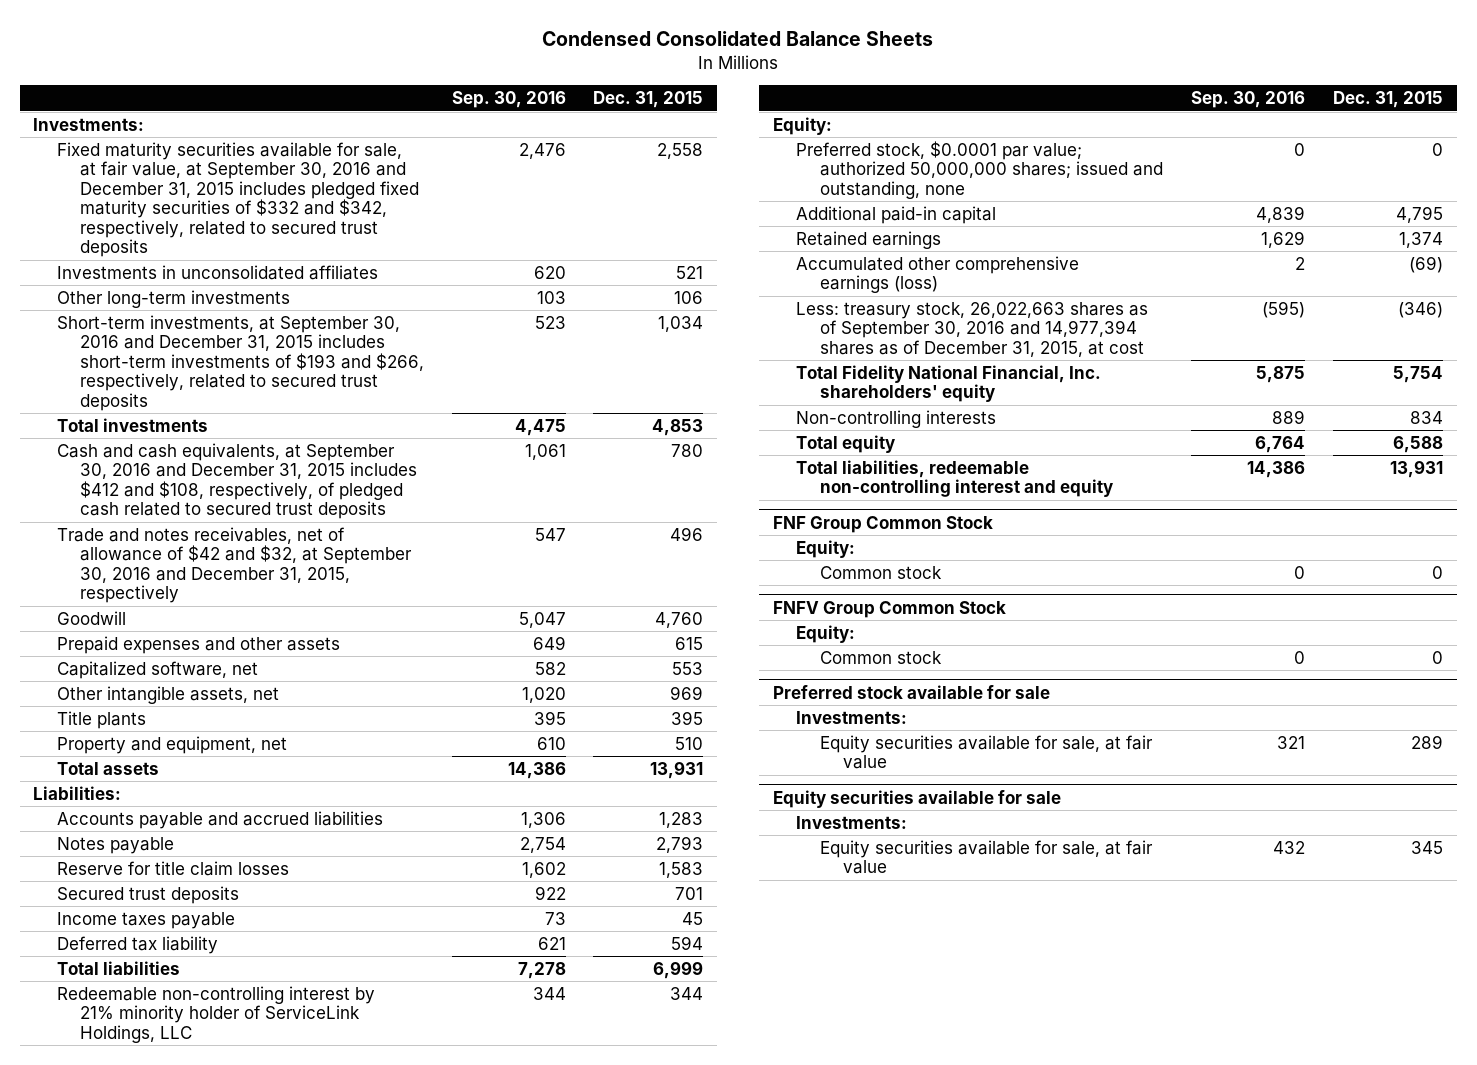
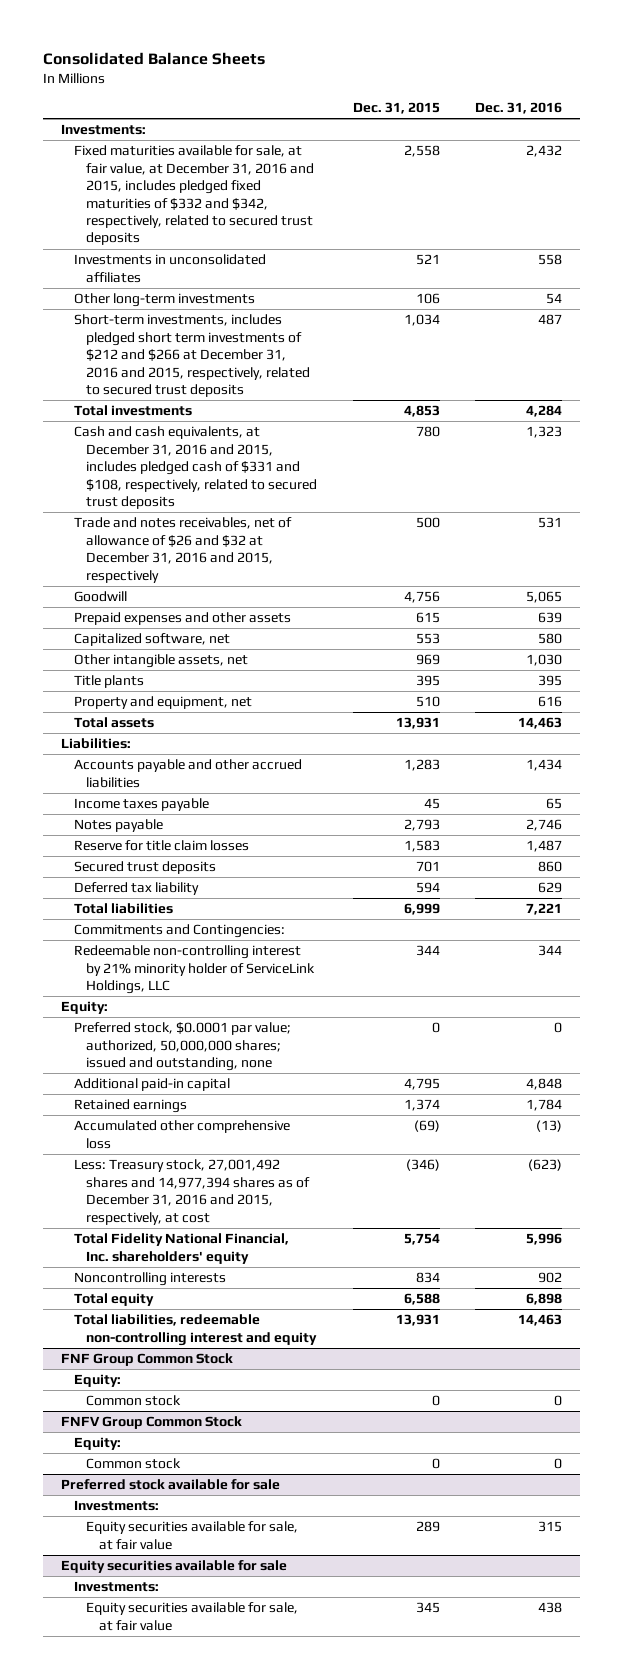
- Condensed Consolidated Balance Sheets
+ Consolidated Balance Sheets
- | Sep. 30, 2016 | Dec. 31, 2015
+ | Dec. 31, 2015 | Dec. 31, 2016
- Fixed maturity securities available for sale, at fair value, at September 30, 2016 and December 31, 2015 includes pledged fixed maturity securities of $332 and $342, respectively, related to secured trust deposits | 2,476 | 2,558
+ Fixed maturities available for sale, at fair value, at December 31, 2016 and 2015, includes pledged fixed maturities of $332 and $342, respectively, related to secured trust deposits | 2,558 | 2,432
- Short-term investments, at September 30, 2016 and December 31, 2015 includes short-term investments of $193 and $266, respectively, related to secured trust deposits | 523 | 1,034
+ Short-term investments, includes pledged short term investments of $212 and $266 at December 31, 2016 and 2015, respectively, related to secured trust deposits | 1,034 | 487
- Cash and cash equivalents, at September 30, 2016 and December 31, 2015 includes $412 and $108, respectively, of pledged cash related to secured trust deposits | 1,061 | 780
- Trade and notes receivables, net of allowance of $42 and $32, at September 30, 2016 and December 31, 2015, respectively | 547 | 496
- Goodwill | 5,047 | 4,760
+ Cash and cash equivalents, at December 31, 2016 and 2015, includes pledged cash of $331 and $108, respectively, related to secured trust deposits | 780 | 1,323
+ Trade and notes receivables, net of allowance of $26 and $32 at December 31, 2016 and 2015, respectively | 500 | 531
+ Goodwill | 4,756 | 5,065
- Accounts payable and accrued liabilities | 1,306 | 1,283
+ Accounts payable and other accrued liabilities | 1,283 | 1,434
moved up: Income taxes payable | 45 | 65
+ Commitments and Contingencies:
- Preferred stock, $0.0001 par value; authorized 50,000,000 shares; issued and outstanding, none | 0 | 0
+ Preferred stock, $0.0001 par value; authorized, 50,000,000 shares; issued and outstanding, none | 0 | 0
- Accumulated other comprehensive earnings (loss) | 2 | (69)
- Less: treasury stock, 26,022,663 shares as of September 30, 2016 and 14,977,394 shares as of December 31, 2015, at cost | (595) | (346)
+ Accumulated other comprehensive loss | (69) | (13)
+ Less: Treasury stock, 27,001,492 shares and 14,977,394 shares as of December 31, 2016 and 2015, respectively, at cost | (346) | (623)
- Non-controlling interests | 889 | 834
+ Noncontrolling interests | 834 | 902

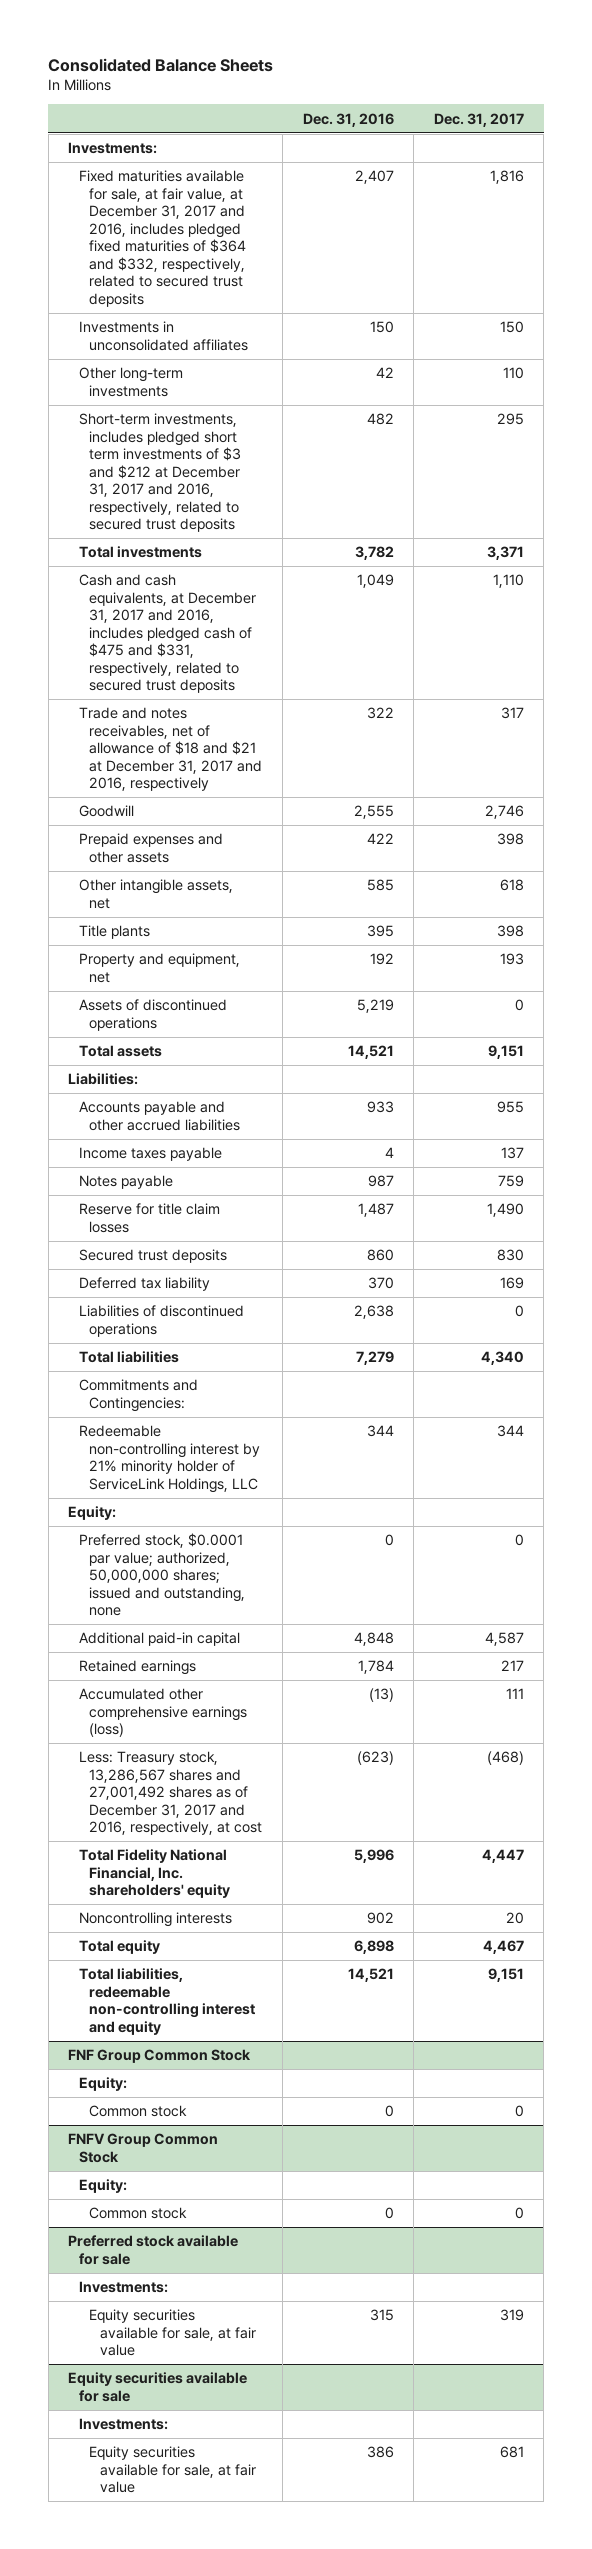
- | Dec. 31, 2015 | Dec. 31, 2016
+ | Dec. 31, 2016 | Dec. 31, 2017
- Fixed maturities available for sale, at fair value, at December 31, 2016 and 2015, includes pledged fixed maturities of $332 and $342, respectively, related to secured trust deposits | 2,558 | 2,432
- Investments in unconsolidated affiliates | 521 | 558
- Other long-term investments | 106 | 54
- Short-term investments, includes pledged short term investments of $212 and $266 at December 31, 2016 and 2015, respectively, related to secured trust deposits | 1,034 | 487
- Total investments | 4,853 | 4,284
- Cash and cash equivalents, at December 31, 2016 and 2015, includes pledged cash of $331 and $108, respectively, related to secured trust deposits | 780 | 1,323
- Trade and notes receivables, net of allowance of $26 and $32 at December 31, 2016 and 2015, respectively | 500 | 531
- Goodwill | 4,756 | 5,065
- Prepaid expenses and other assets | 615 | 639
- Capitalized software, net | 553 | 580
- Other intangible assets, net | 969 | 1,030
+ Fixed maturities available for sale, at fair value, at December 31, 2017 and 2016, includes pledged fixed maturities of $364 and $332, respectively, related to secured trust deposits | 2,407 | 1,816
+ Investments in unconsolidated affiliates | 150 | 150
+ Other long-term investments | 42 | 110
+ Short-term investments, includes pledged short term investments of $3 and $212 at December 31, 2017 and 2016, respectively, related to secured trust deposits | 482 | 295
+ Total investments | 3,782 | 3,371
+ Cash and cash equivalents, at December 31, 2017 and 2016, includes pledged cash of $475 and $331, respectively, related to secured trust deposits | 1,049 | 1,110
+ Trade and notes receivables, net of allowance of $18 and $21 at December 31, 2017 and 2016, respectively | 322 | 317
+ Goodwill | 2,555 | 2,746
+ Prepaid expenses and other assets | 422 | 398
+ Other intangible assets, net | 585 | 618
- Property and equipment, net | 510 | 616
- Total assets | 13,931 | 14,463
+ Property and equipment, net | 192 | 193
+ Assets of discontinued operations | 5,219 | 0
+ Total assets | 14,521 | 9,151
- Accounts payable and other accrued liabilities | 1,283 | 1,434
- Income taxes payable | 45 | 65
- Notes payable | 2,793 | 2,746
+ Accounts payable and other accrued liabilities | 933 | 955
+ Income taxes payable | 4 | 137
+ Notes payable | 987 | 759
- Deferred tax liability | 594 | 629
- Total liabilities | 6,999 | 7,221
+ Deferred tax liability | 370 | 169
+ Liabilities of discontinued operations | 2,638 | 0
+ Total liabilities | 7,279 | 4,340
- Accumulated other comprehensive loss | (69) | (13)
- Less: Treasury stock, 27,001,492 shares and 14,977,394 shares as of December 31, 2016 and 2015, respectively, at cost | (346) | (623)
+ Accumulated other comprehensive earnings (loss) | (13) | 111
+ Less: Treasury stock, 13,286,567 shares and 27,001,492 shares as of December 31, 2017 and 2016, respectively, at cost | (623) | (468)
- Total liabilities, redeemable non-controlling interest and equity | 13,931 | 14,463
+ Total liabilities, redeemable non-controlling interest and equity | 14,521 | 9,151
@ Equity securities available for sale
- Equity securities available for sale, at fair value | 345 | 438
+ Equity securities available for sale, at fair value | 386 | 681

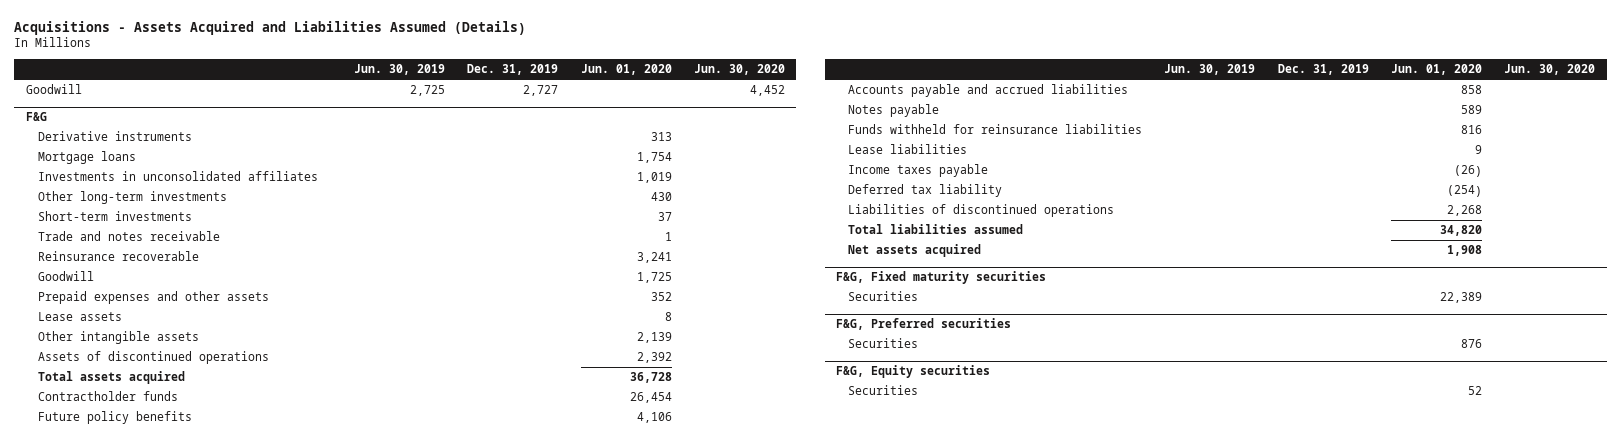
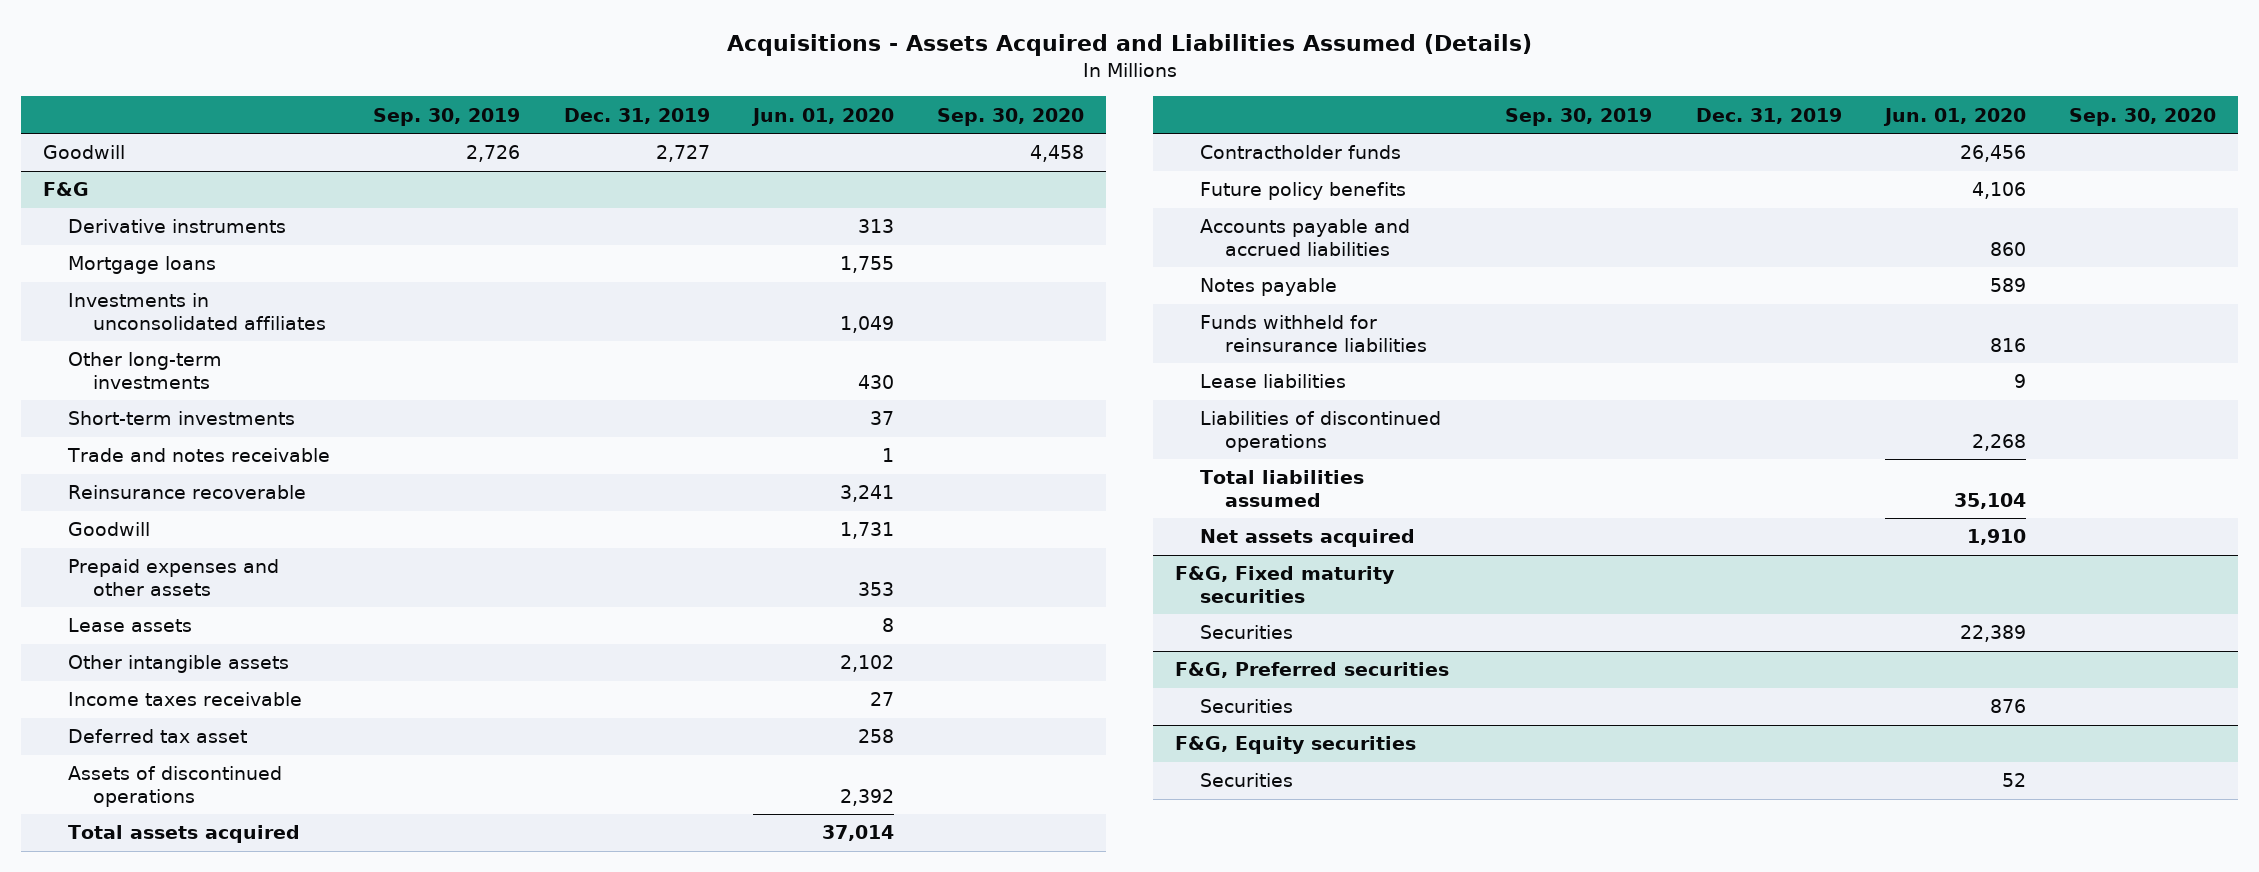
- | Jun. 30, 2019 | Dec. 31, 2019 | Jun. 01, 2020 | Jun. 30, 2020
+ | Sep. 30, 2019 | Dec. 31, 2019 | Jun. 01, 2020 | Sep. 30, 2020
@ F&G
- Mortgage loans | | | 1,754 |
- Investments in unconsolidated affiliates | | | 1,019 |
+ Mortgage loans | | | 1,755 |
+ Investments in unconsolidated affiliates | | | 1,049 |
- Goodwill | | | 1,725 |
- Prepaid expenses and other assets | | | 352 |
+ Goodwill | | | 1,731 |
+ Prepaid expenses and other assets | | | 353 |
- Other intangible assets | | | 2,139 |
+ Other intangible assets | | | 2,102 |
+ Income taxes receivable | | | 27 |
+ Deferred tax asset | | | 258 |
- Total assets acquired | | | 36,728 |
- Contractholder funds | | | 26,454 |
+ Total assets acquired | | | 37,014 |
+ Contractholder funds | | | 26,456 |
- Accounts payable and accrued liabilities | | | 858 |
+ Accounts payable and accrued liabilities | | | 860 |
- Income taxes payable | | | (26) |
- Deferred tax liability | | | (254) |
- Total liabilities assumed | | | 34,820 |
- Net assets acquired | | | 1,908 |
+ Total liabilities assumed | | | 35,104 |
+ Net assets acquired | | | 1,910 |

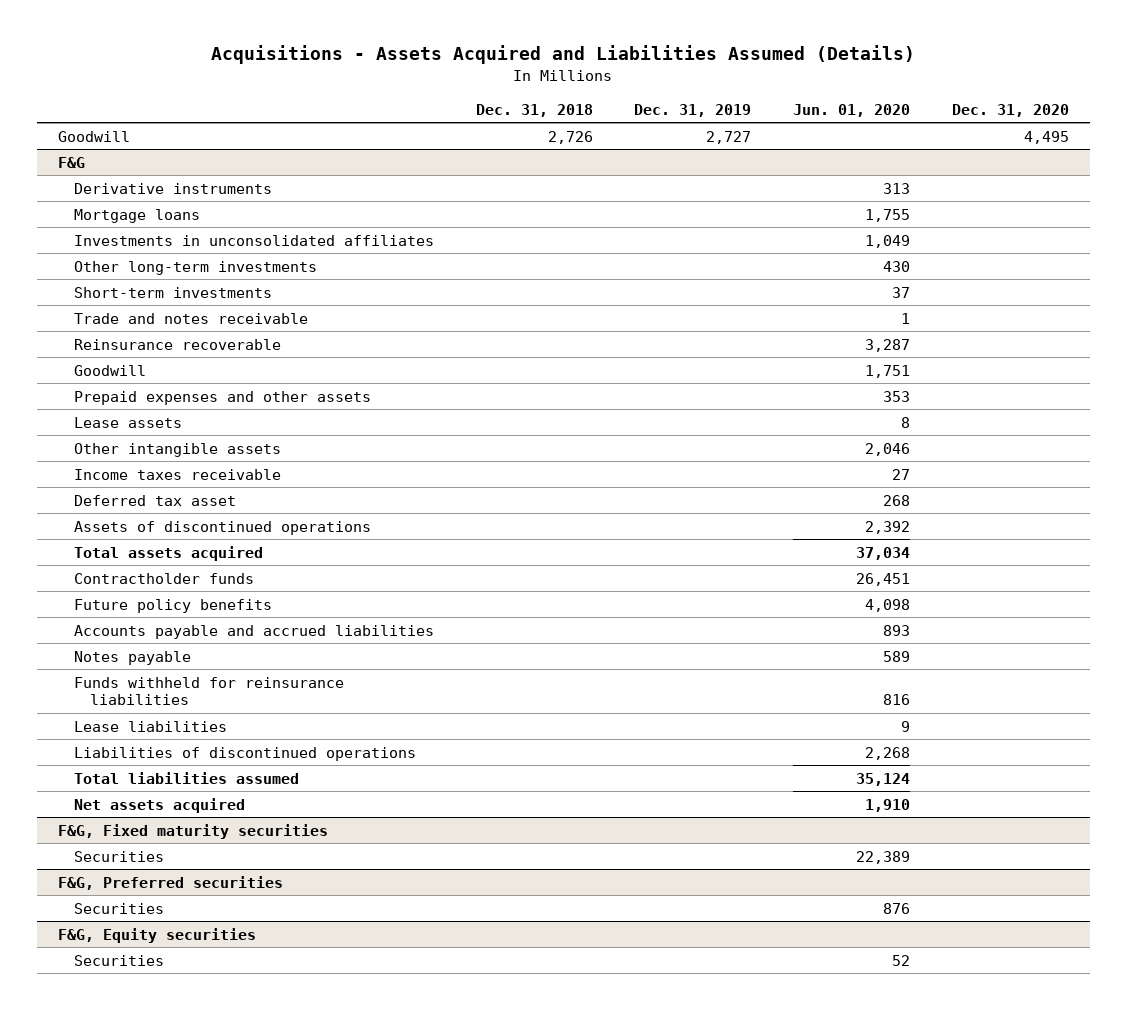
- | Sep. 30, 2019 | Dec. 31, 2019 | Jun. 01, 2020 | Sep. 30, 2020
+ | Dec. 31, 2018 | Dec. 31, 2019 | Jun. 01, 2020 | Dec. 31, 2020
@ F&G
- Reinsurance recoverable | | | 3,241 |
- Goodwill | | | 1,731 |
+ Reinsurance recoverable | | | 3,287 |
+ Goodwill | | | 1,751 |
- Other intangible assets | | | 2,102 |
+ Other intangible assets | | | 2,046 |
- Deferred tax asset | | | 258 |
+ Deferred tax asset | | | 268 |
- Total assets acquired | | | 37,014 |
- Contractholder funds | | | 26,456 |
- Future policy benefits | | | 4,106 |
- Accounts payable and accrued liabilities | | | 860 |
+ Total assets acquired | | | 37,034 |
+ Contractholder funds | | | 26,451 |
+ Future policy benefits | | | 4,098 |
+ Accounts payable and accrued liabilities | | | 893 |
- Total liabilities assumed | | | 35,104 |
+ Total liabilities assumed | | | 35,124 |

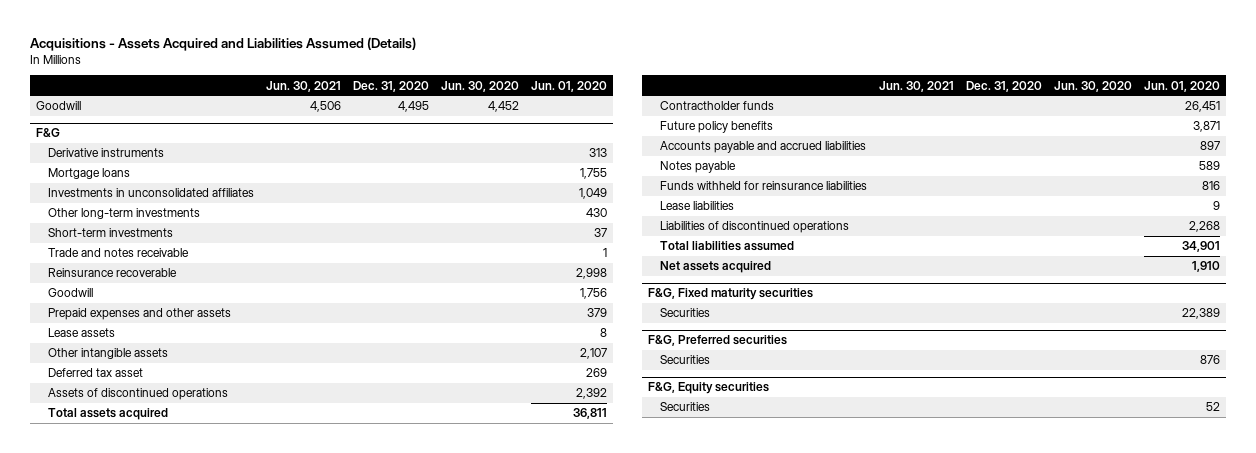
- | Dec. 31, 2018 | Dec. 31, 2019 | Jun. 01, 2020 | Dec. 31, 2020
+ | Jun. 30, 2021 | Dec. 31, 2020 | Jun. 30, 2020 | Jun. 01, 2020
@ F&G
- Reinsurance recoverable | | | 3,287 |
- Goodwill | | | 1,751 |
- Prepaid expenses and other assets | | | 353 |
+ Reinsurance recoverable | | | | 2,998
+ Goodwill | | | | 1,756
+ Prepaid expenses and other assets | | | | 379
- Other intangible assets | | | 2,046 |
- Income taxes receivable | | | 27 |
- Deferred tax asset | | | 268 |
+ Other intangible assets | | | | 2,107
+ Deferred tax asset | | | | 269
- Total assets acquired | | | 37,034 |
+ Total assets acquired | | | | 36,811
- Future policy benefits | | | 4,098 |
- Accounts payable and accrued liabilities | | | 893 |
+ Future policy benefits | | | | 3,871
+ Accounts payable and accrued liabilities | | | | 897
- Total liabilities assumed | | | 35,124 |
+ Total liabilities assumed | | | | 34,901

